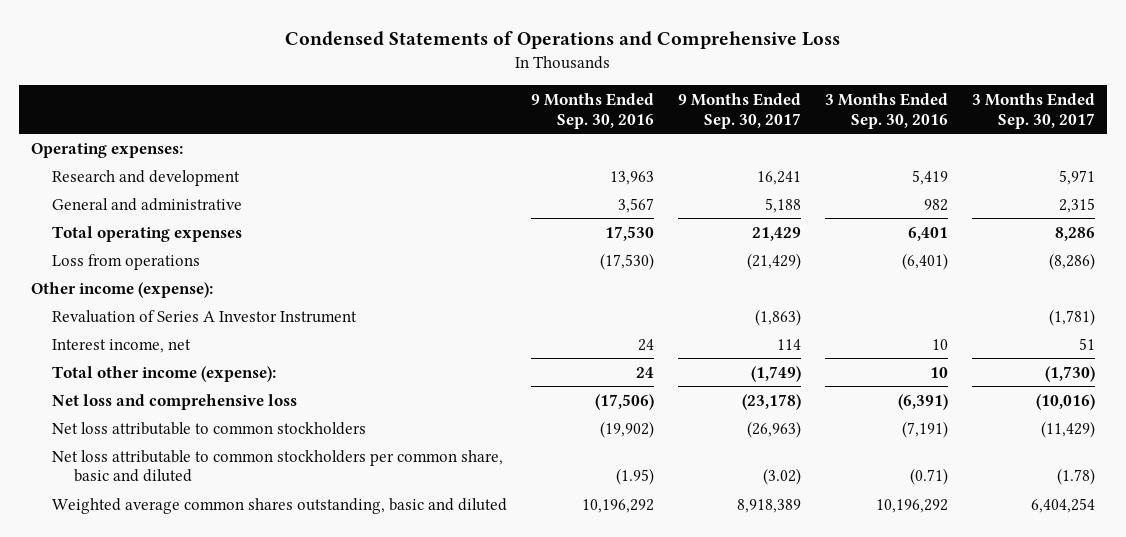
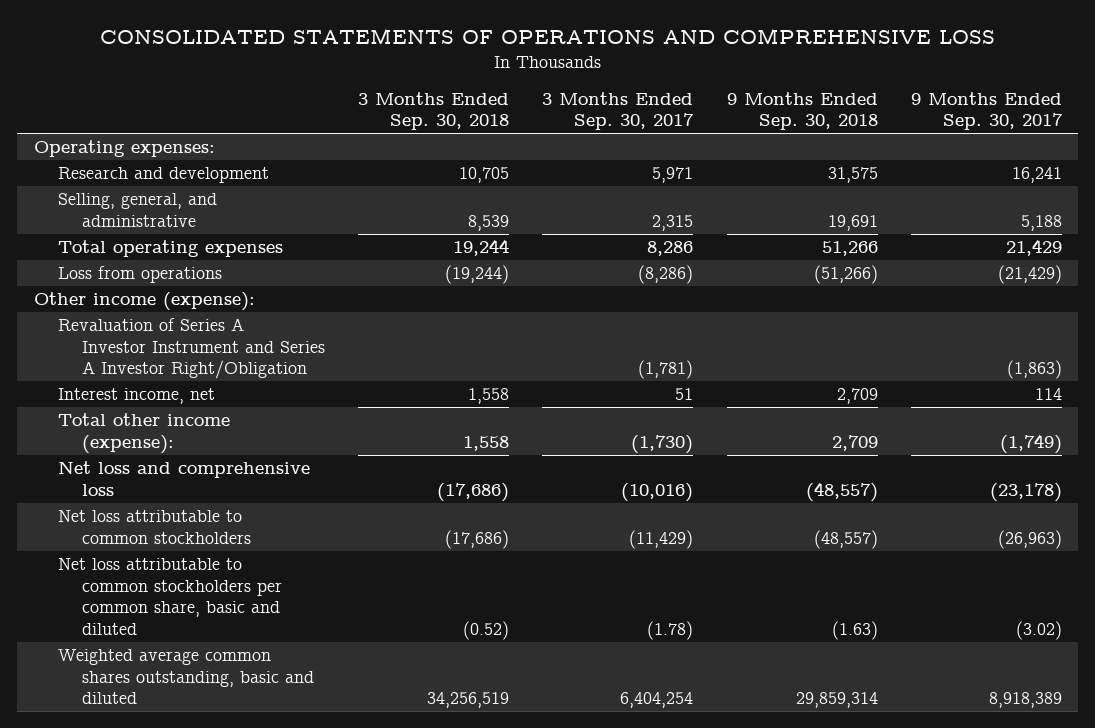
- Condensed Statements of Operations and Comprehensive Loss
+ CONSOLIDATED STATEMENTS OF OPERATIONS AND COMPREHENSIVE LOSS
- | 9 Months Ended Sep. 30, 2016 | 9 Months Ended Sep. 30, 2017 | 3 Months Ended Sep. 30, 2016 | 3 Months Ended Sep. 30, 2017
+ | 3 Months Ended Sep. 30, 2018 | 3 Months Ended Sep. 30, 2017 | 9 Months Ended Sep. 30, 2018 | 9 Months Ended Sep. 30, 2017
- General and administrative | 3,567 | 5,188 | 982 | 2,315
+ Selling, general, and administrative | 8,539 | 2,315 | 19,691 | 5,188
- Revaluation of Series A Investor Instrument | | (1,863) | | (1,781)
+ Revaluation of Series A Investor Instrument and Series A Investor Right/Obligation | | (1,781) | | (1,863)

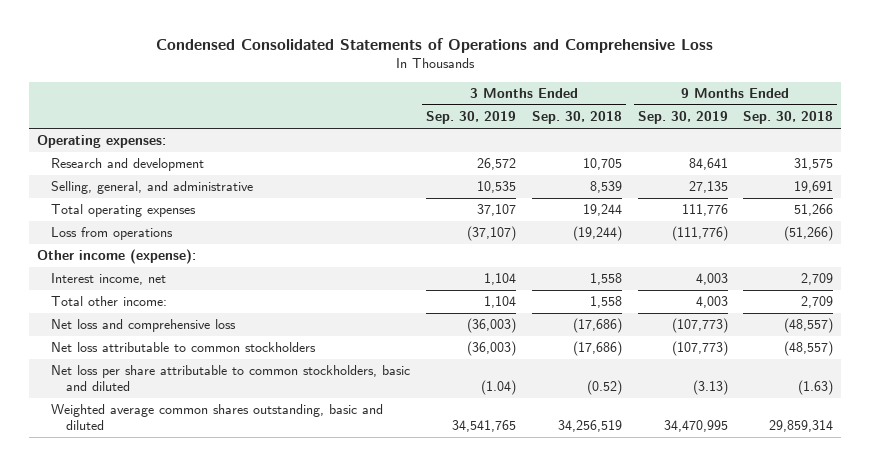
- CONSOLIDATED STATEMENTS OF OPERATIONS AND COMPREHENSIVE LOSS
+ Condensed Consolidated Statements of Operations and Comprehensive Loss
- | 3 Months Ended Sep. 30, 2018 | 3 Months Ended Sep. 30, 2017 | 9 Months Ended Sep. 30, 2018 | 9 Months Ended Sep. 30, 2017
+ | 3 Months Ended Sep. 30, 2019 | 3 Months Ended Sep. 30, 2018 | 9 Months Ended Sep. 30, 2019 | 9 Months Ended Sep. 30, 2018
- Revaluation of Series A Investor Instrument and Series A Investor Right/Obligation | | (1,781) | | (1,863)
- Total other income (expense): | 1,558 | (1,730) | 2,709 | (1,749)
+ Total other income: | 1,104 | 1,558 | 4,003 | 2,709
- Net loss attributable to common stockholders per common share, basic and diluted | (0.52) | (1.78) | (1.63) | (3.02)
+ Net loss per share attributable to common stockholders, basic and diluted | (1.04) | (0.52) | (3.13) | (1.63)

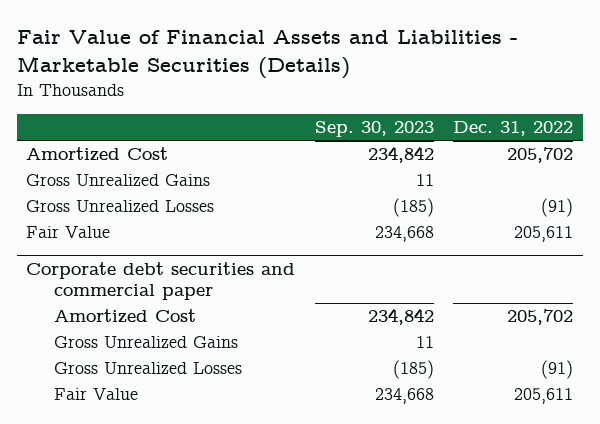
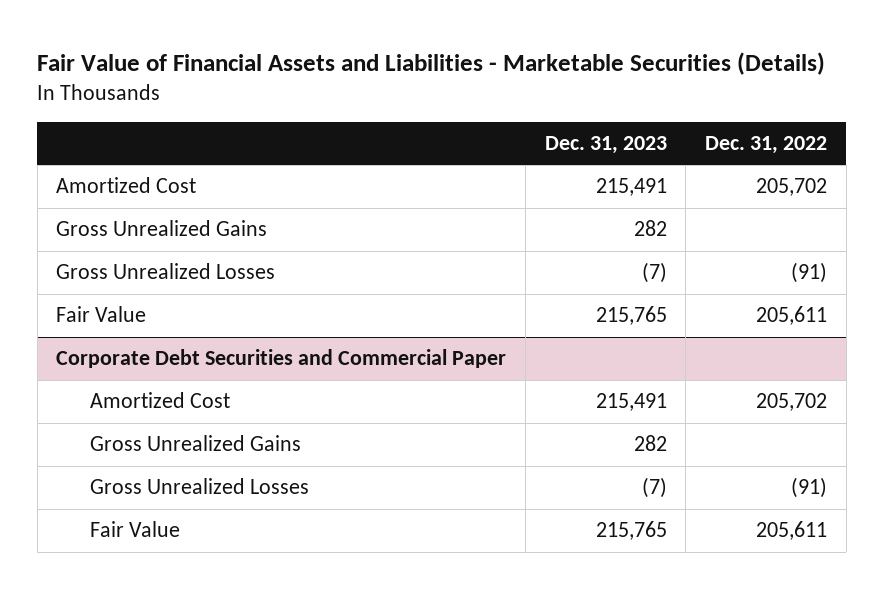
- | Sep. 30, 2023 | Dec. 31, 2022
+ | Dec. 31, 2023 | Dec. 31, 2022
- Corporate debt securities and commercial paper
+ Corporate Debt Securities and Commercial Paper

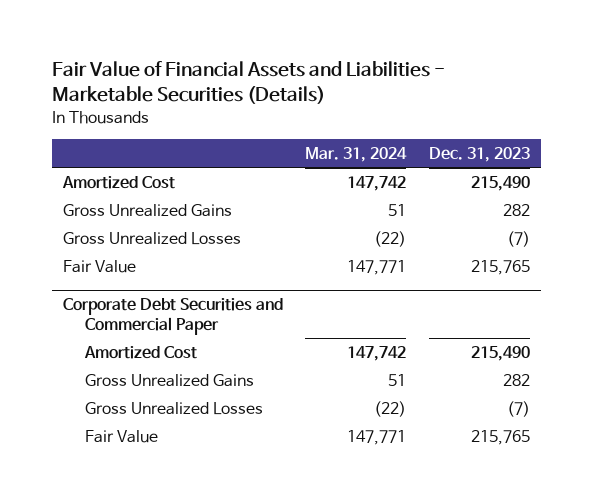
- | Dec. 31, 2023 | Dec. 31, 2022
+ | Mar. 31, 2024 | Dec. 31, 2023
- Amortized Cost | 215,491 | 205,702
+ Amortized Cost | 147,742 | 215,490
@ Corporate Debt Securities and Commercial Paper
- Amortized Cost | 215,491 | 205,702
+ Amortized Cost | 147,742 | 215,490

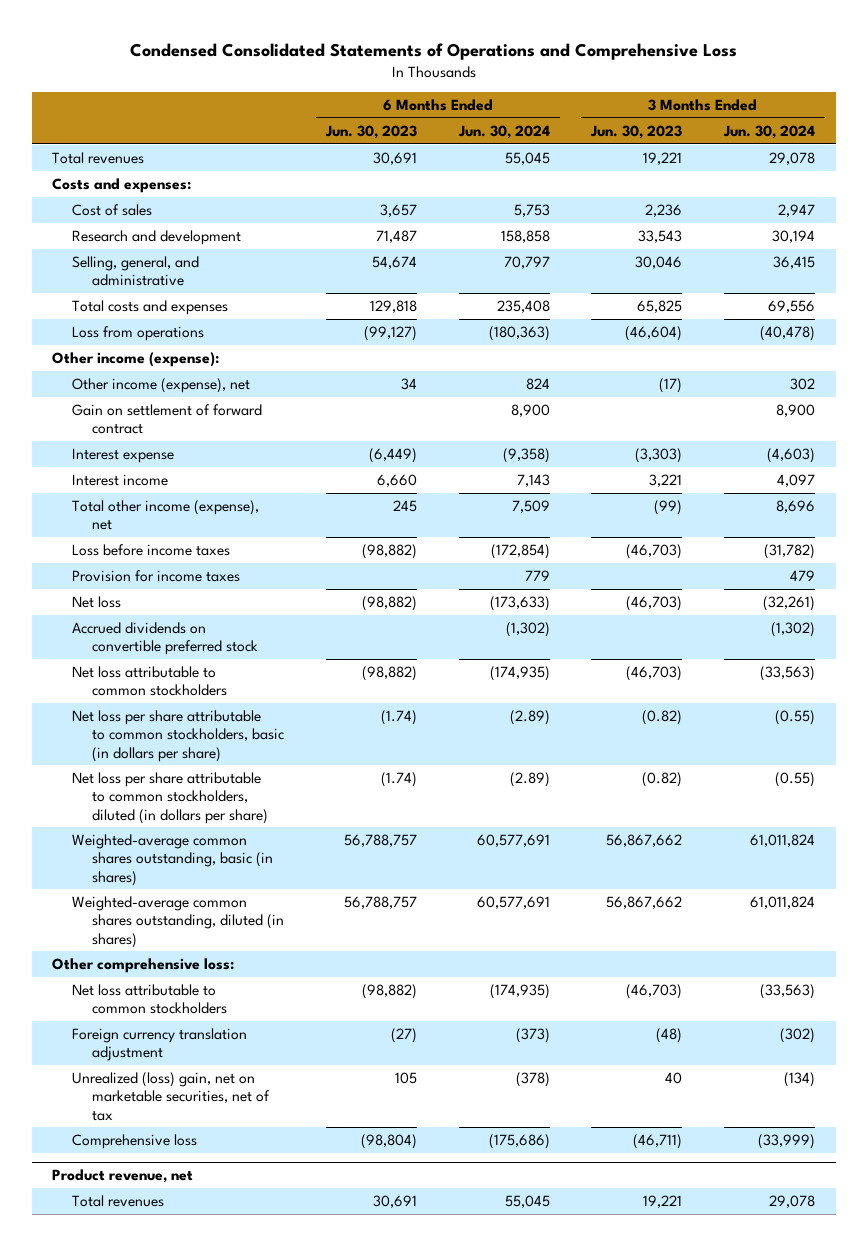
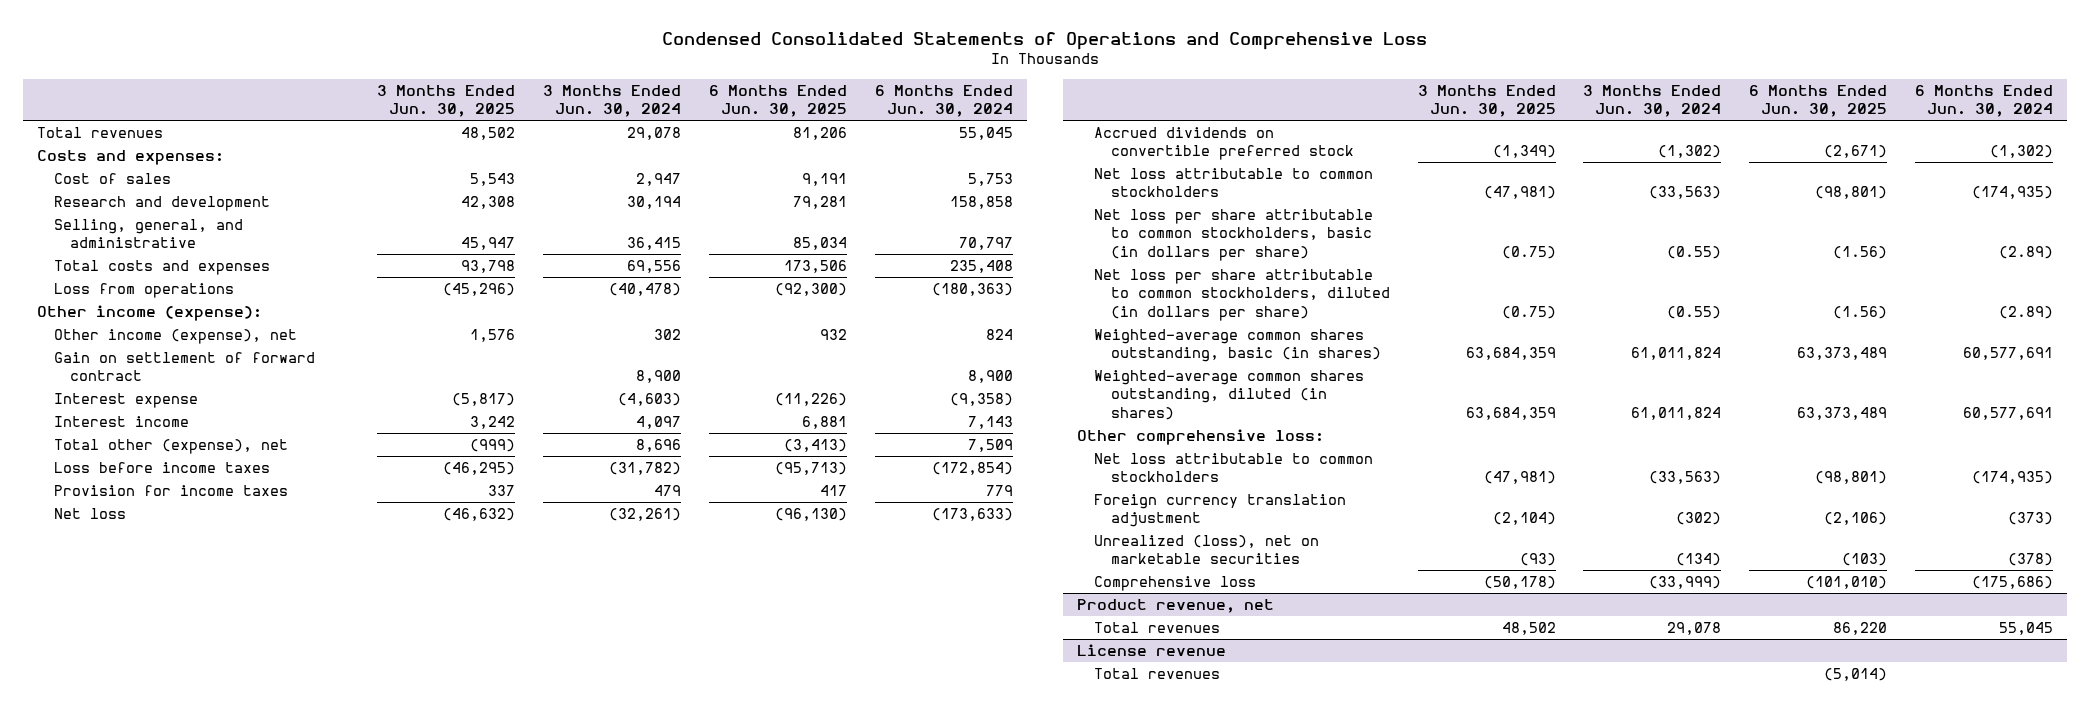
- | 6 Months Ended Jun. 30, 2023 | 6 Months Ended Jun. 30, 2024 | 3 Months Ended Jun. 30, 2023 | 3 Months Ended Jun. 30, 2024
+ | 3 Months Ended Jun. 30, 2025 | 3 Months Ended Jun. 30, 2024 | 6 Months Ended Jun. 30, 2025 | 6 Months Ended Jun. 30, 2024
- Total other income (expense), net | 245 | 7,509 | (99) | 8,696
+ Total other (expense), net | (999) | 8,696 | (3,413) | 7,509
- Unrealized (loss) gain, net on marketable securities, net of tax | 105 | (378) | 40 | (134)
+ Unrealized (loss), net on marketable securities | (93) | (134) | (103) | (378)
+ License revenue
+ Total revenues | | | (5,014) |

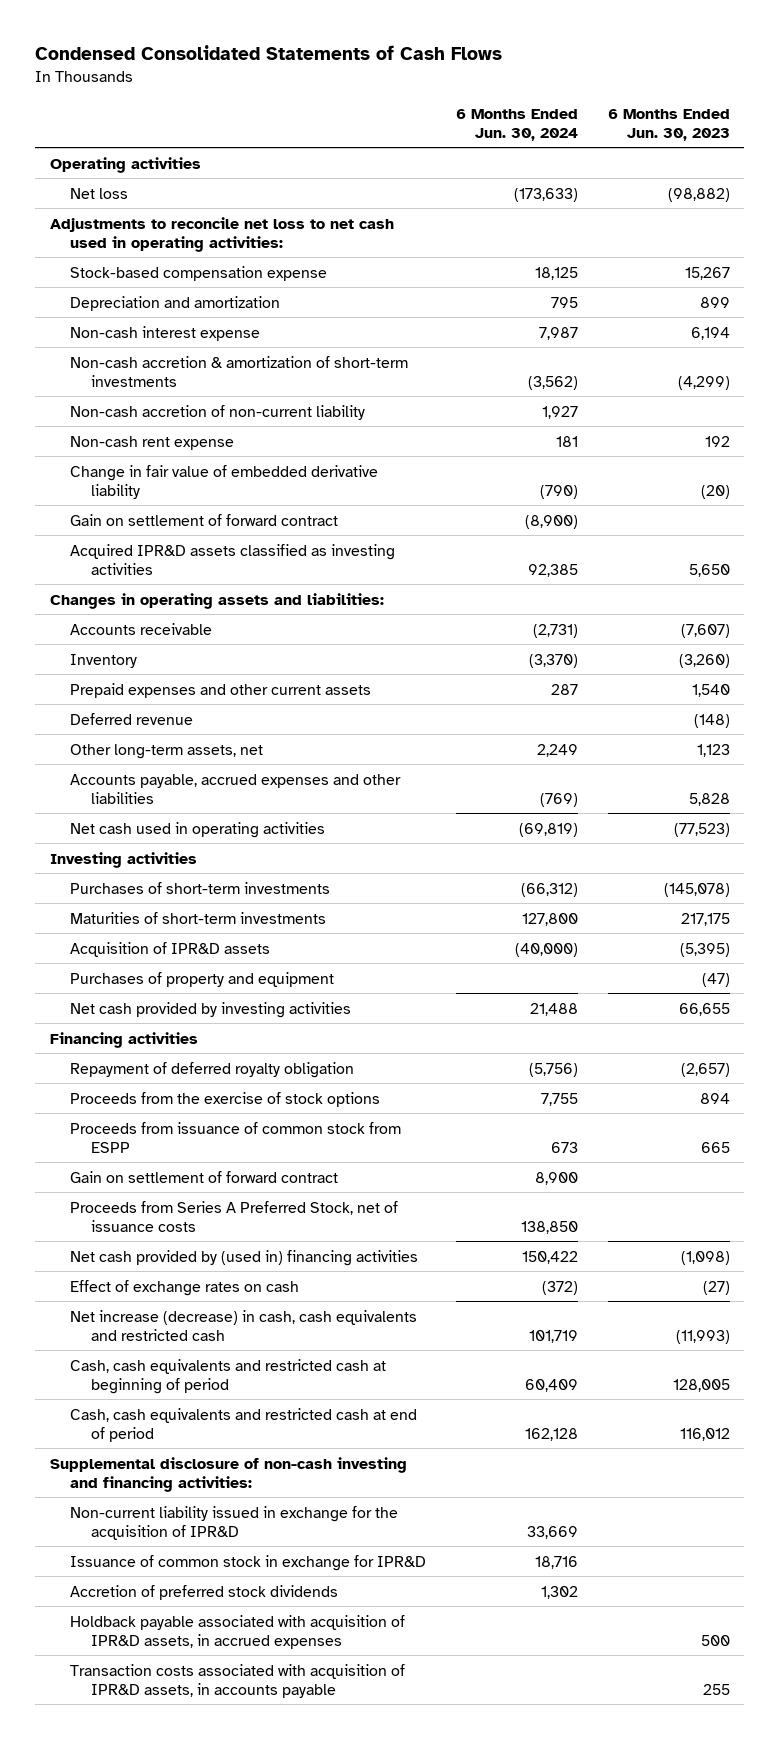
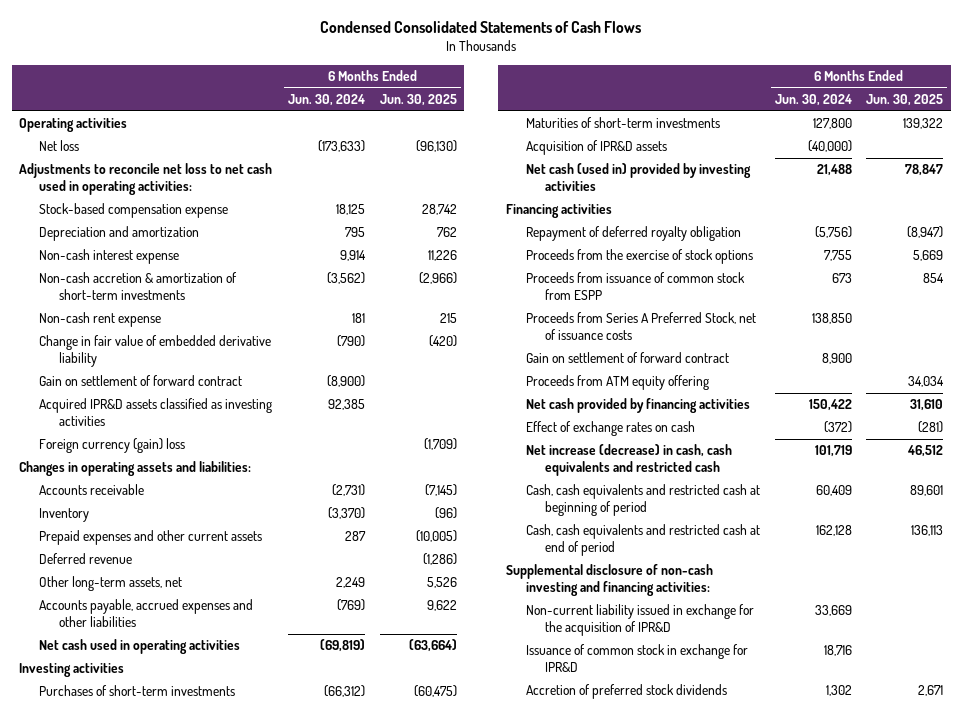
- | 6 Months Ended Jun. 30, 2024 | 6 Months Ended Jun. 30, 2023
+ | 6 Months Ended Jun. 30, 2024 | 6 Months Ended Jun. 30, 2025
- Non-cash interest expense | 7,987 | 6,194
+ Non-cash interest expense | 9,914 | 11,226
- Non-cash accretion of non-current liability | 1,927 |
+ Foreign currency (gain) loss | | (1,709)
- Purchases of property and equipment | | (47)
- Net cash provided by investing activities | 21,488 | 66,655
+ Net cash (used in) provided by investing activities | 21,488 | 78,847
- Net cash provided by (used in) financing activities | 150,422 | (1,098)
moved down: Gain on settlement of forward contract | 8,900 |
+ Proceeds from ATM equity offering | | 34,034
+ Net cash provided by financing activities | 150,422 | 31,610
- Holdback payable associated with acquisition of IPR&D assets, in accrued expenses | | 500
- Transaction costs associated with acquisition of IPR&D assets, in accounts payable | | 255

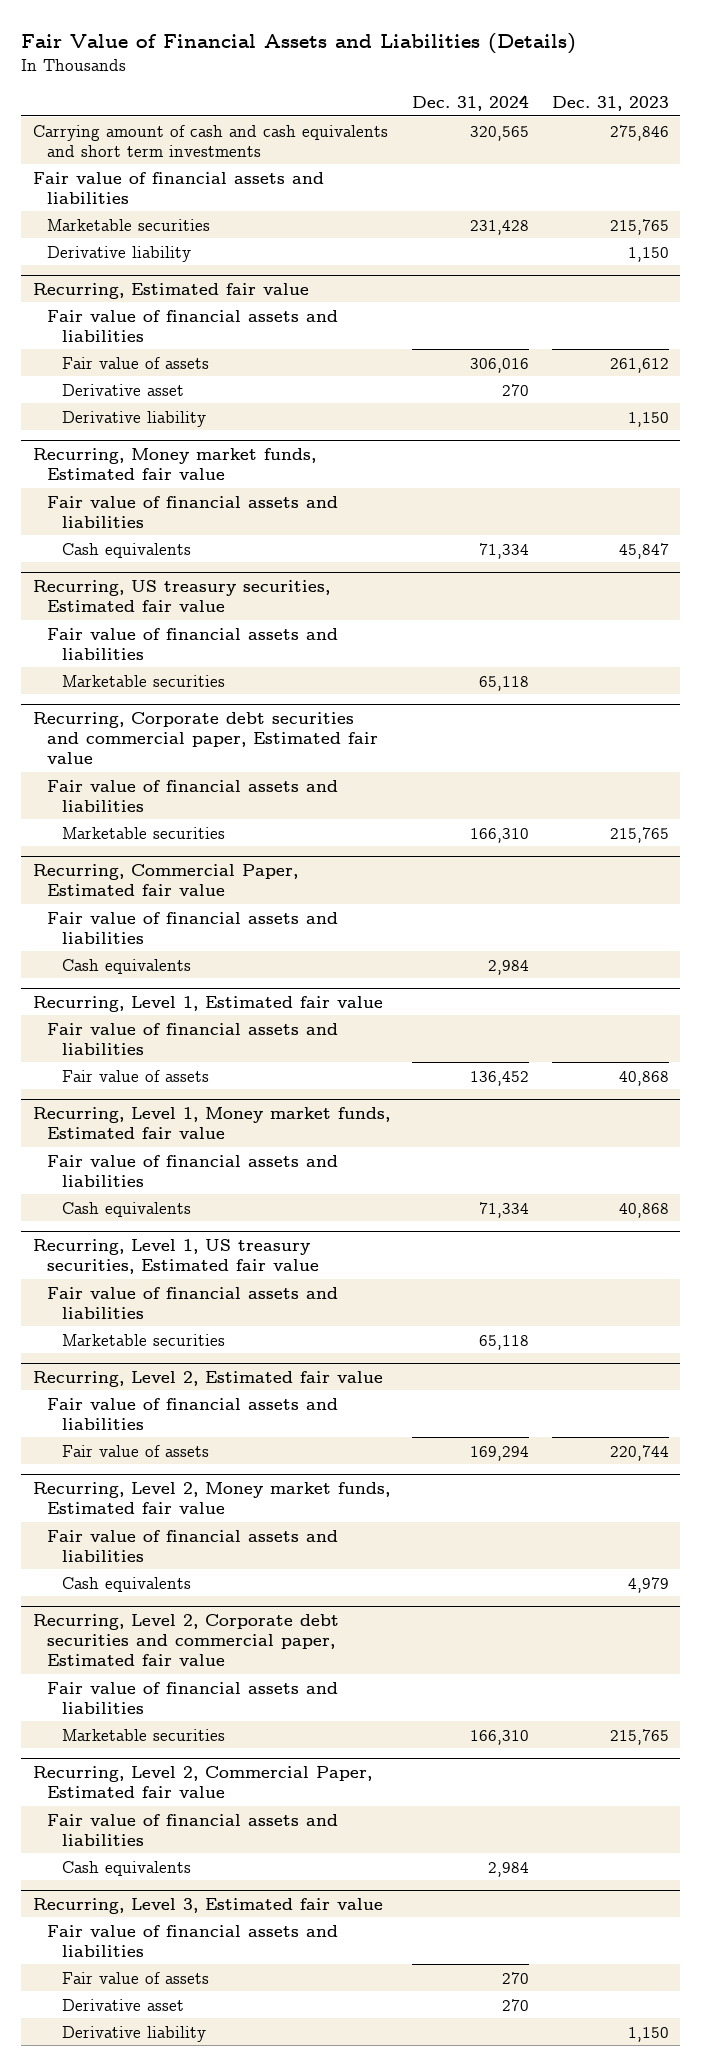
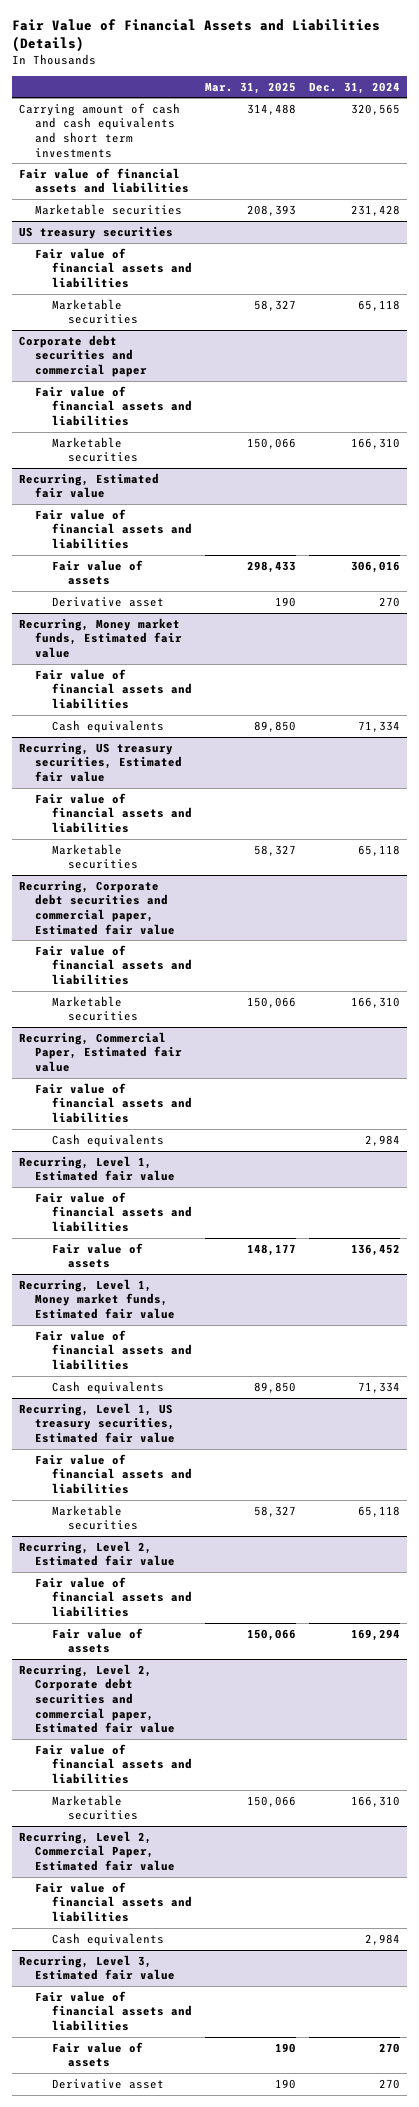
- | Dec. 31, 2024 | Dec. 31, 2023
+ | Mar. 31, 2025 | Dec. 31, 2024
- Derivative liability | | 1,150
+ US treasury securities
+ Fair value of financial assets and liabilities
+ Marketable securities | 58,327 | 65,118
+ Corporate debt securities and commercial paper
+ Fair value of financial assets and liabilities
+ Marketable securities | 150,066 | 166,310
@ Recurring, Estimated fair value
- Derivative liability | | 1,150
- Recurring, Level 2, Money market funds, Estimated fair value
- Fair value of financial assets and liabilities
- Cash equivalents | | 4,979
@ Recurring, Level 3, Estimated fair value
- Derivative liability | | 1,150

